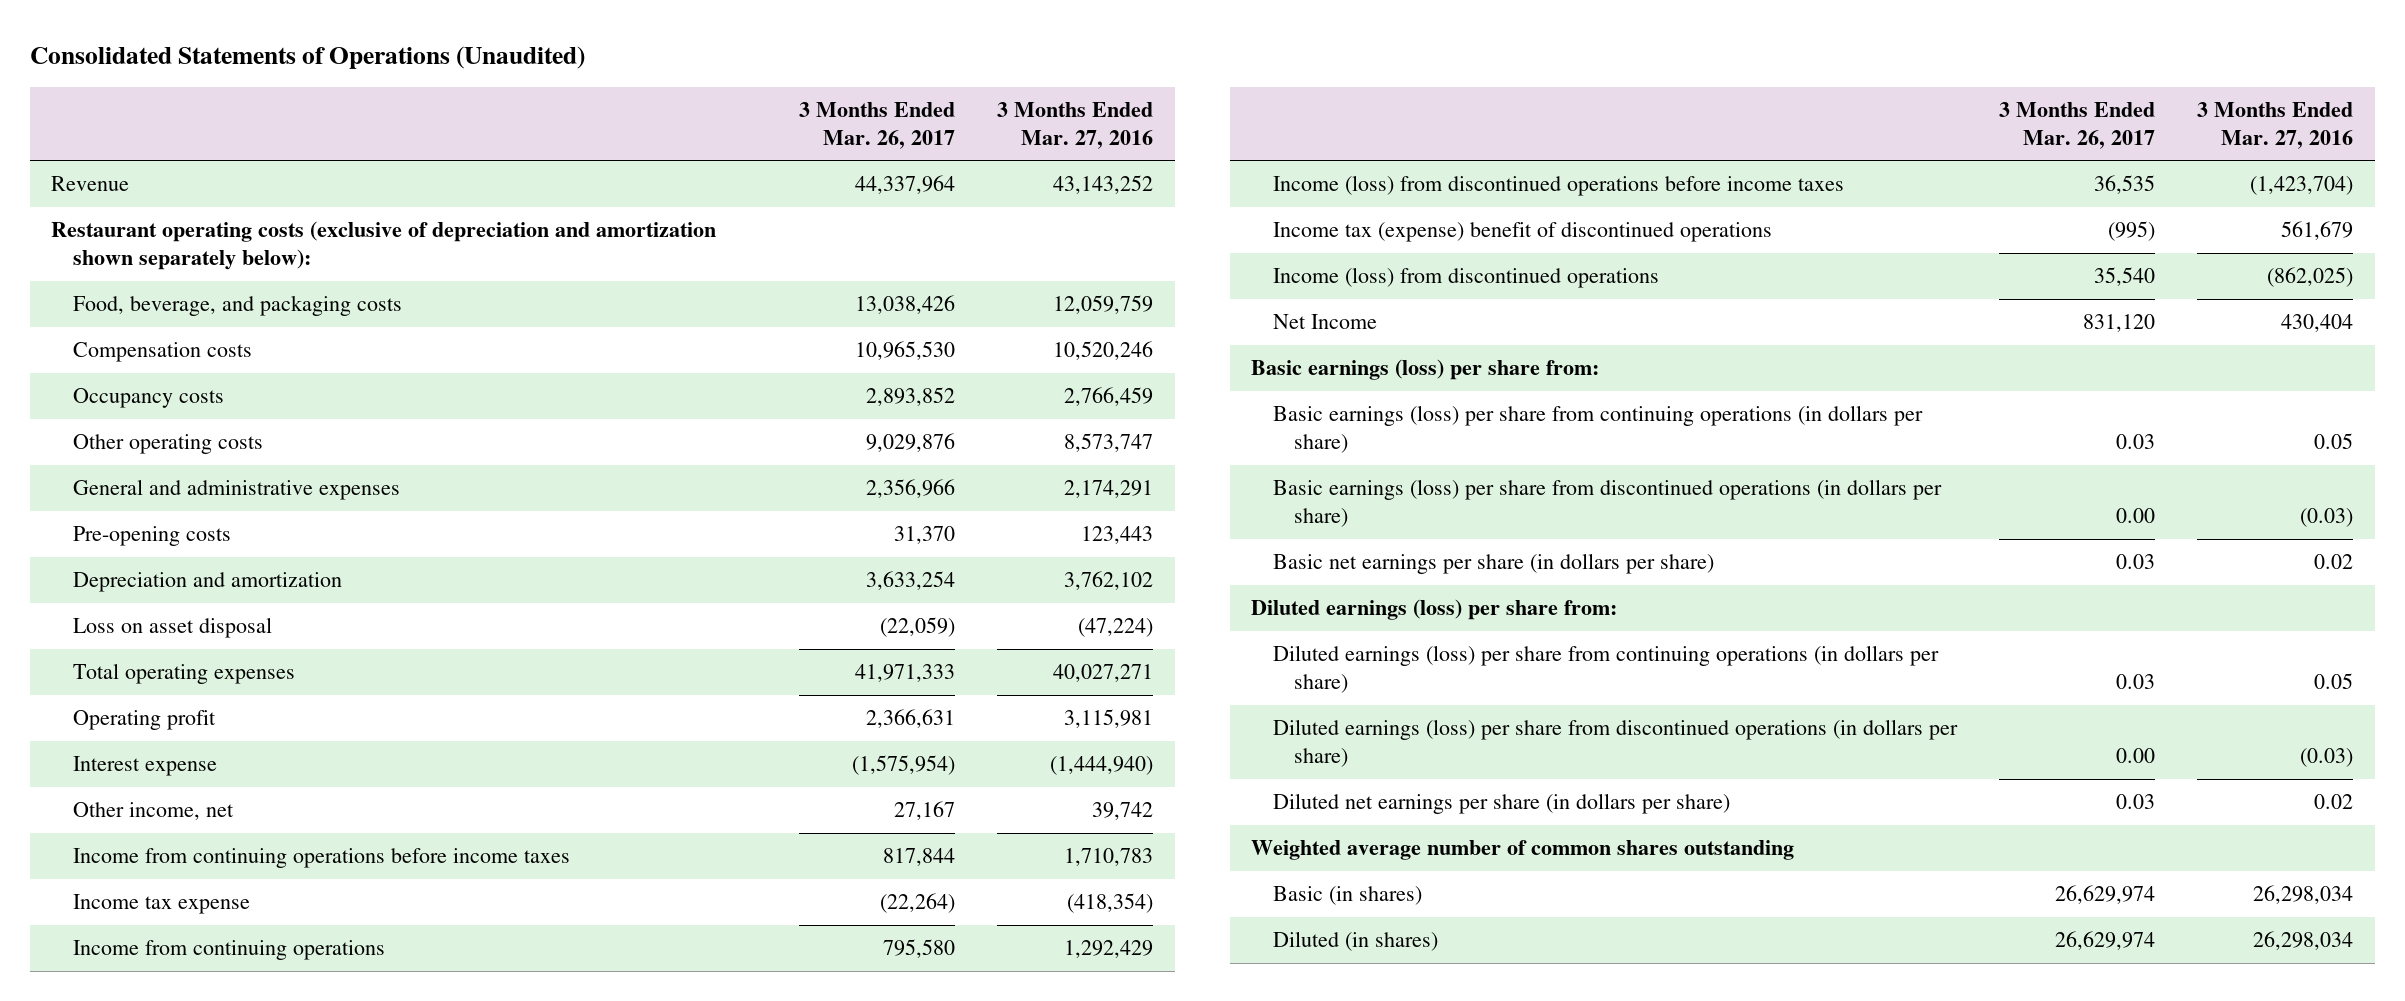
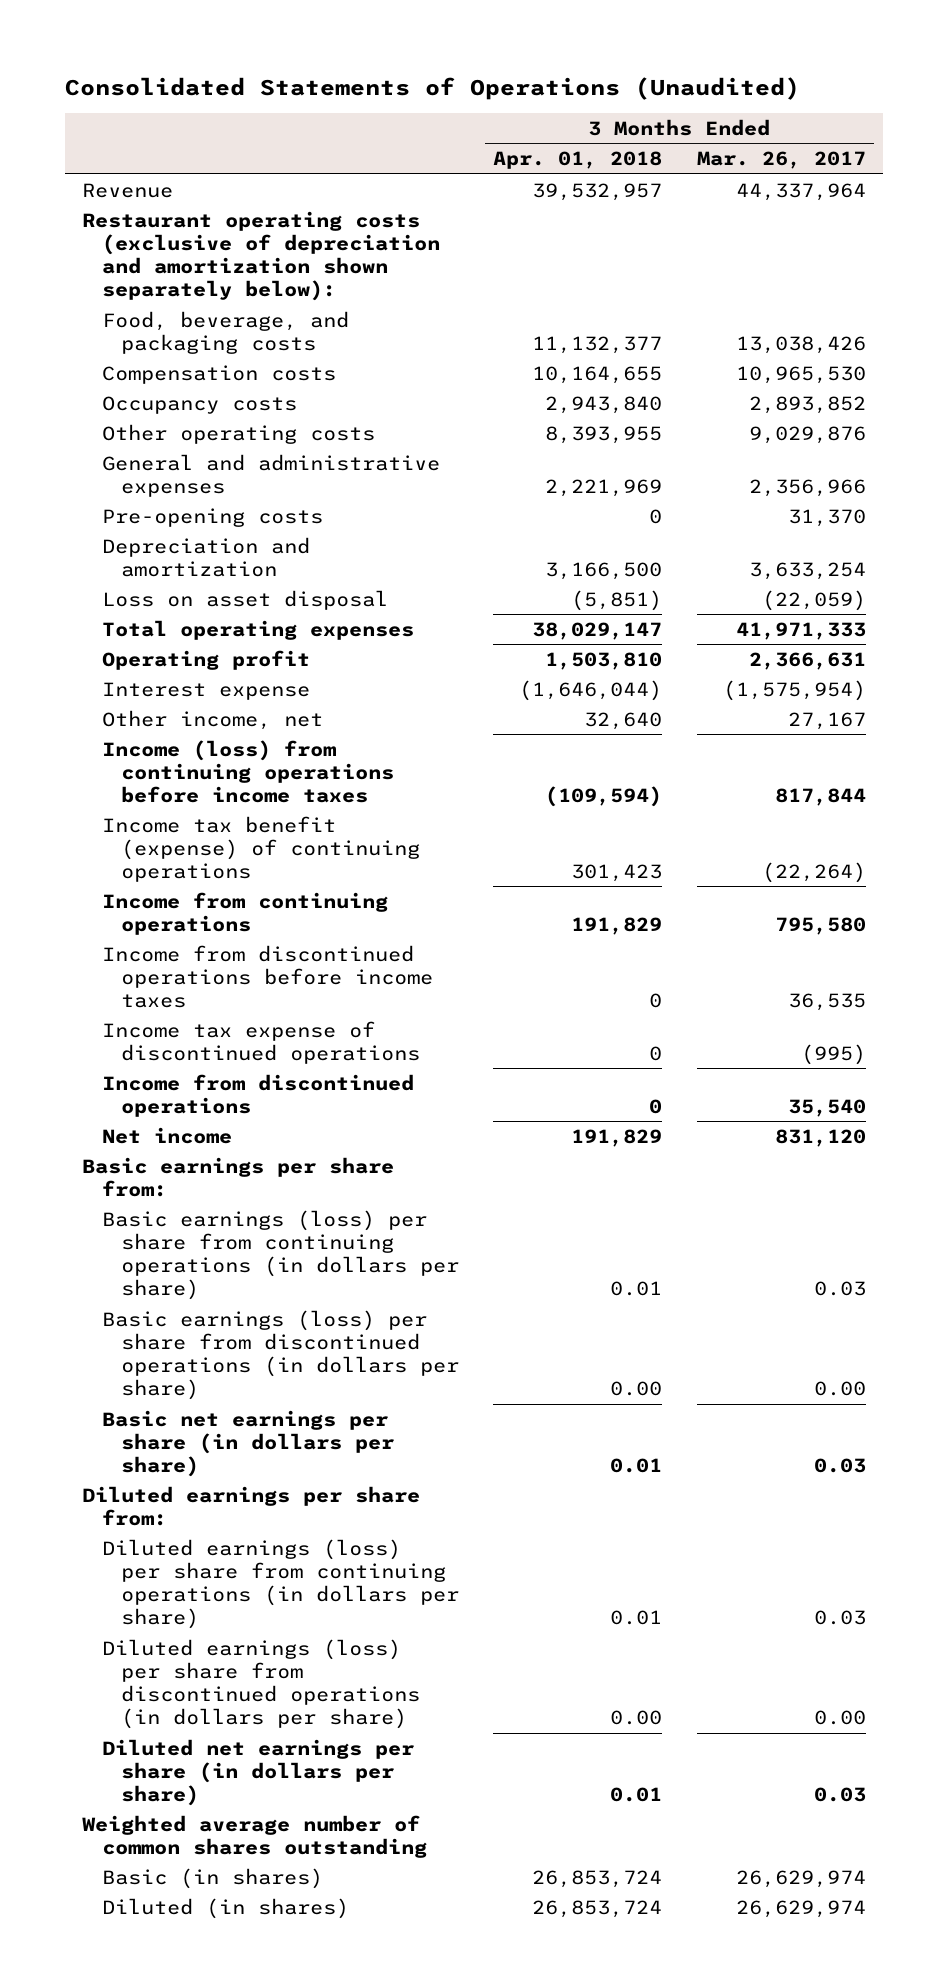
- | 3 Months Ended Mar. 26, 2017 | 3 Months Ended Mar. 27, 2016
+ | 3 Months Ended Apr. 01, 2018 | 3 Months Ended Mar. 26, 2017
- Income from continuing operations before income taxes | 817,844 | 1,710,783
- Income tax expense | (22,264) | (418,354)
+ Income (loss) from continuing operations before income taxes | (109,594) | 817,844
+ Income tax benefit (expense) of continuing operations | 301,423 | (22,264)
- Income (loss) from discontinued operations before income taxes | 36,535 | (1,423,704)
- Income tax (expense) benefit of discontinued operations | (995) | 561,679
- Income (loss) from discontinued operations | 35,540 | (862,025)
- Net Income | 831,120 | 430,404
- Basic earnings (loss) per share from:
+ Income from discontinued operations before income taxes | 0 | 36,535
+ Income tax expense of discontinued operations | 0 | (995)
+ Income from discontinued operations | 0 | 35,540
+ Net income | 191,829 | 831,120
+ Basic earnings per share from:
- Diluted earnings (loss) per share from:
+ Diluted earnings per share from:

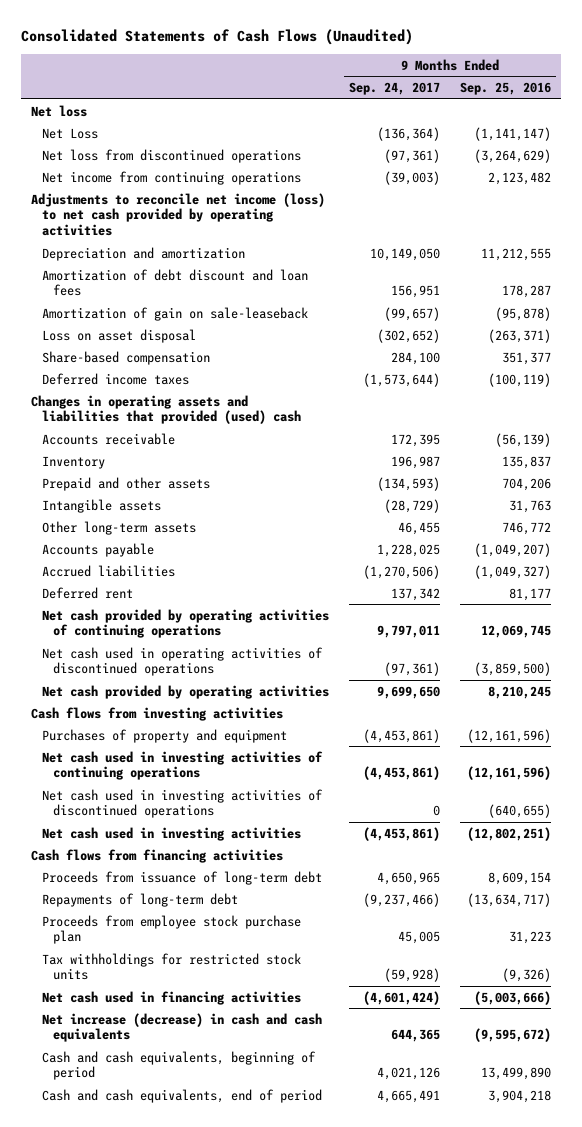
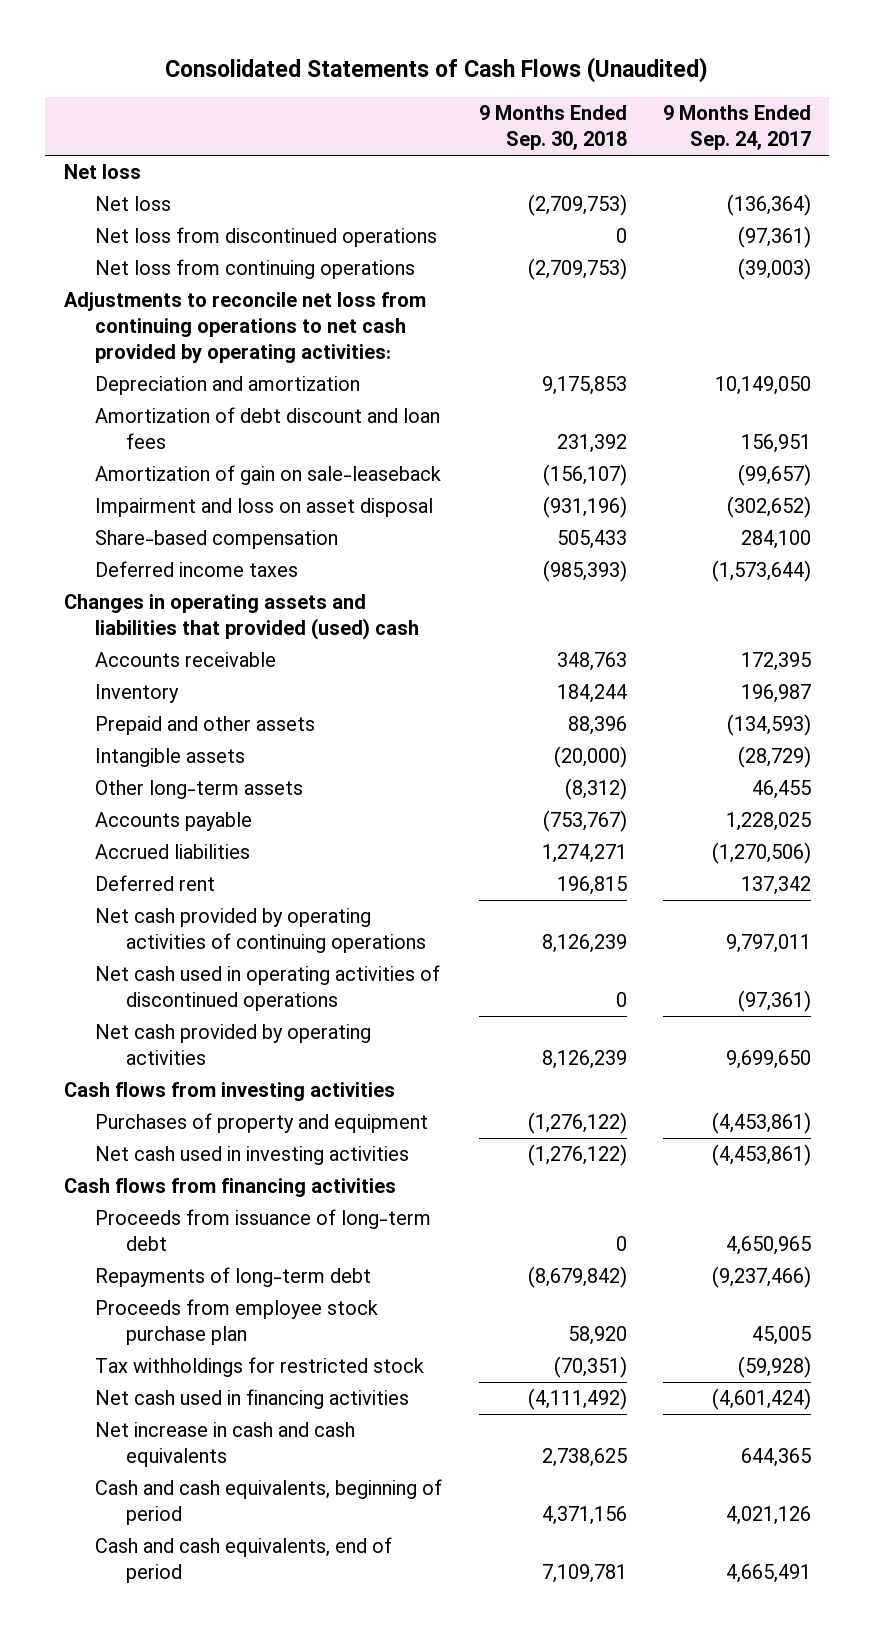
- | 9 Months Ended Sep. 24, 2017 | 9 Months Ended Sep. 25, 2016
+ | 9 Months Ended Sep. 30, 2018 | 9 Months Ended Sep. 24, 2017
- Net Loss | (136,364) | (1,141,147)
+ Net loss | (2,709,753) | (136,364)
- Net income from continuing operations | (39,003) | 2,123,482
- Adjustments to reconcile net income (loss) to net cash provided by operating activities
+ Net loss from continuing operations | (2,709,753) | (39,003)
+ Adjustments to reconcile net loss from continuing operations to net cash provided by operating activities:
- Loss on asset disposal | (302,652) | (263,371)
+ Impairment and loss on asset disposal | (931,196) | (302,652)
- Net cash used in investing activities of continuing operations | (4,453,861) | (12,161,596)
- Net cash used in investing activities of discontinued operations | 0 | (640,655)
- Tax withholdings for restricted stock units | (59,928) | (9,326)
+ Tax withholdings for restricted stock | (70,351) | (59,928)
- Net increase (decrease) in cash and cash equivalents | 644,365 | (9,595,672)
+ Net increase in cash and cash equivalents | 2,738,625 | 644,365

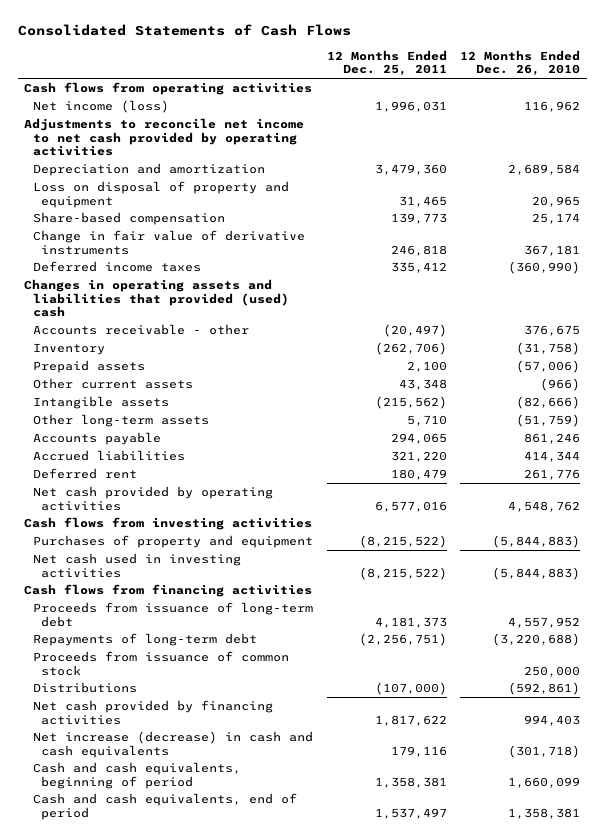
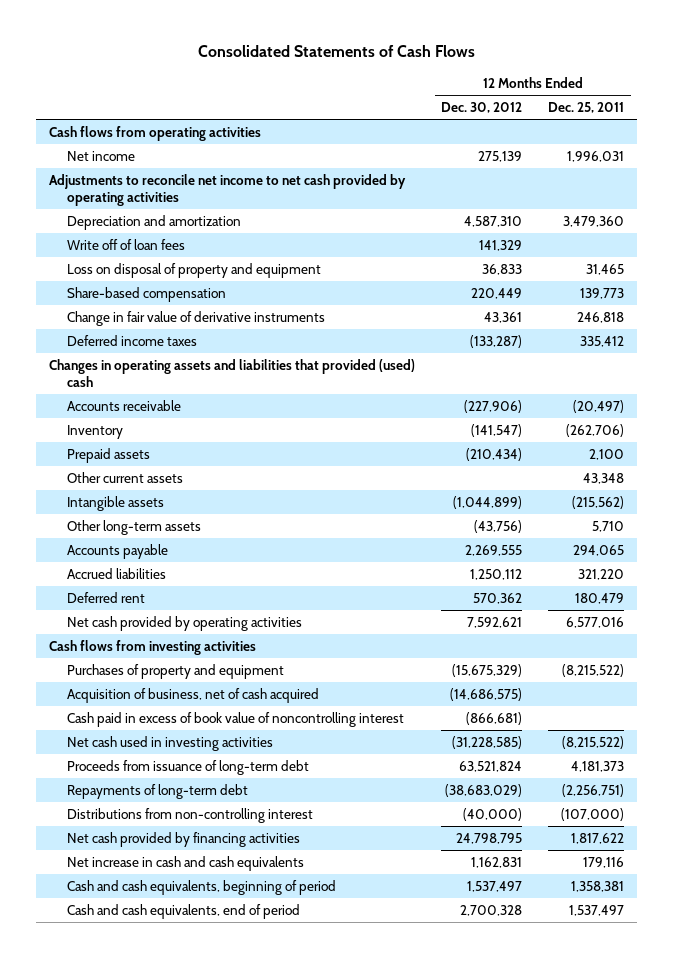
- | 12 Months Ended Dec. 25, 2011 | 12 Months Ended Dec. 26, 2010
+ | 12 Months Ended Dec. 30, 2012 | 12 Months Ended Dec. 25, 2011
- Net income (loss) | 1,996,031 | 116,962
+ Net income | 275,139 | 1,996,031
+ Write off of loan fees | 141,329 |
- Accounts receivable - other | (20,497) | 376,675
+ Accounts receivable | (227,906) | (20,497)
+ Acquisition of business, net of cash acquired | (14,686,575) |
+ Cash paid in excess of book value of noncontrolling interest | (866,681) |
- Cash flows from financing activities
- Proceeds from issuance of common stock | | 250,000
- Distributions | (107,000) | (592,861)
+ Distributions from non-controlling interest | (40,000) | (107,000)
- Net increase (decrease) in cash and cash equivalents | 179,116 | (301,718)
+ Net increase in cash and cash equivalents | 1,162,831 | 179,116

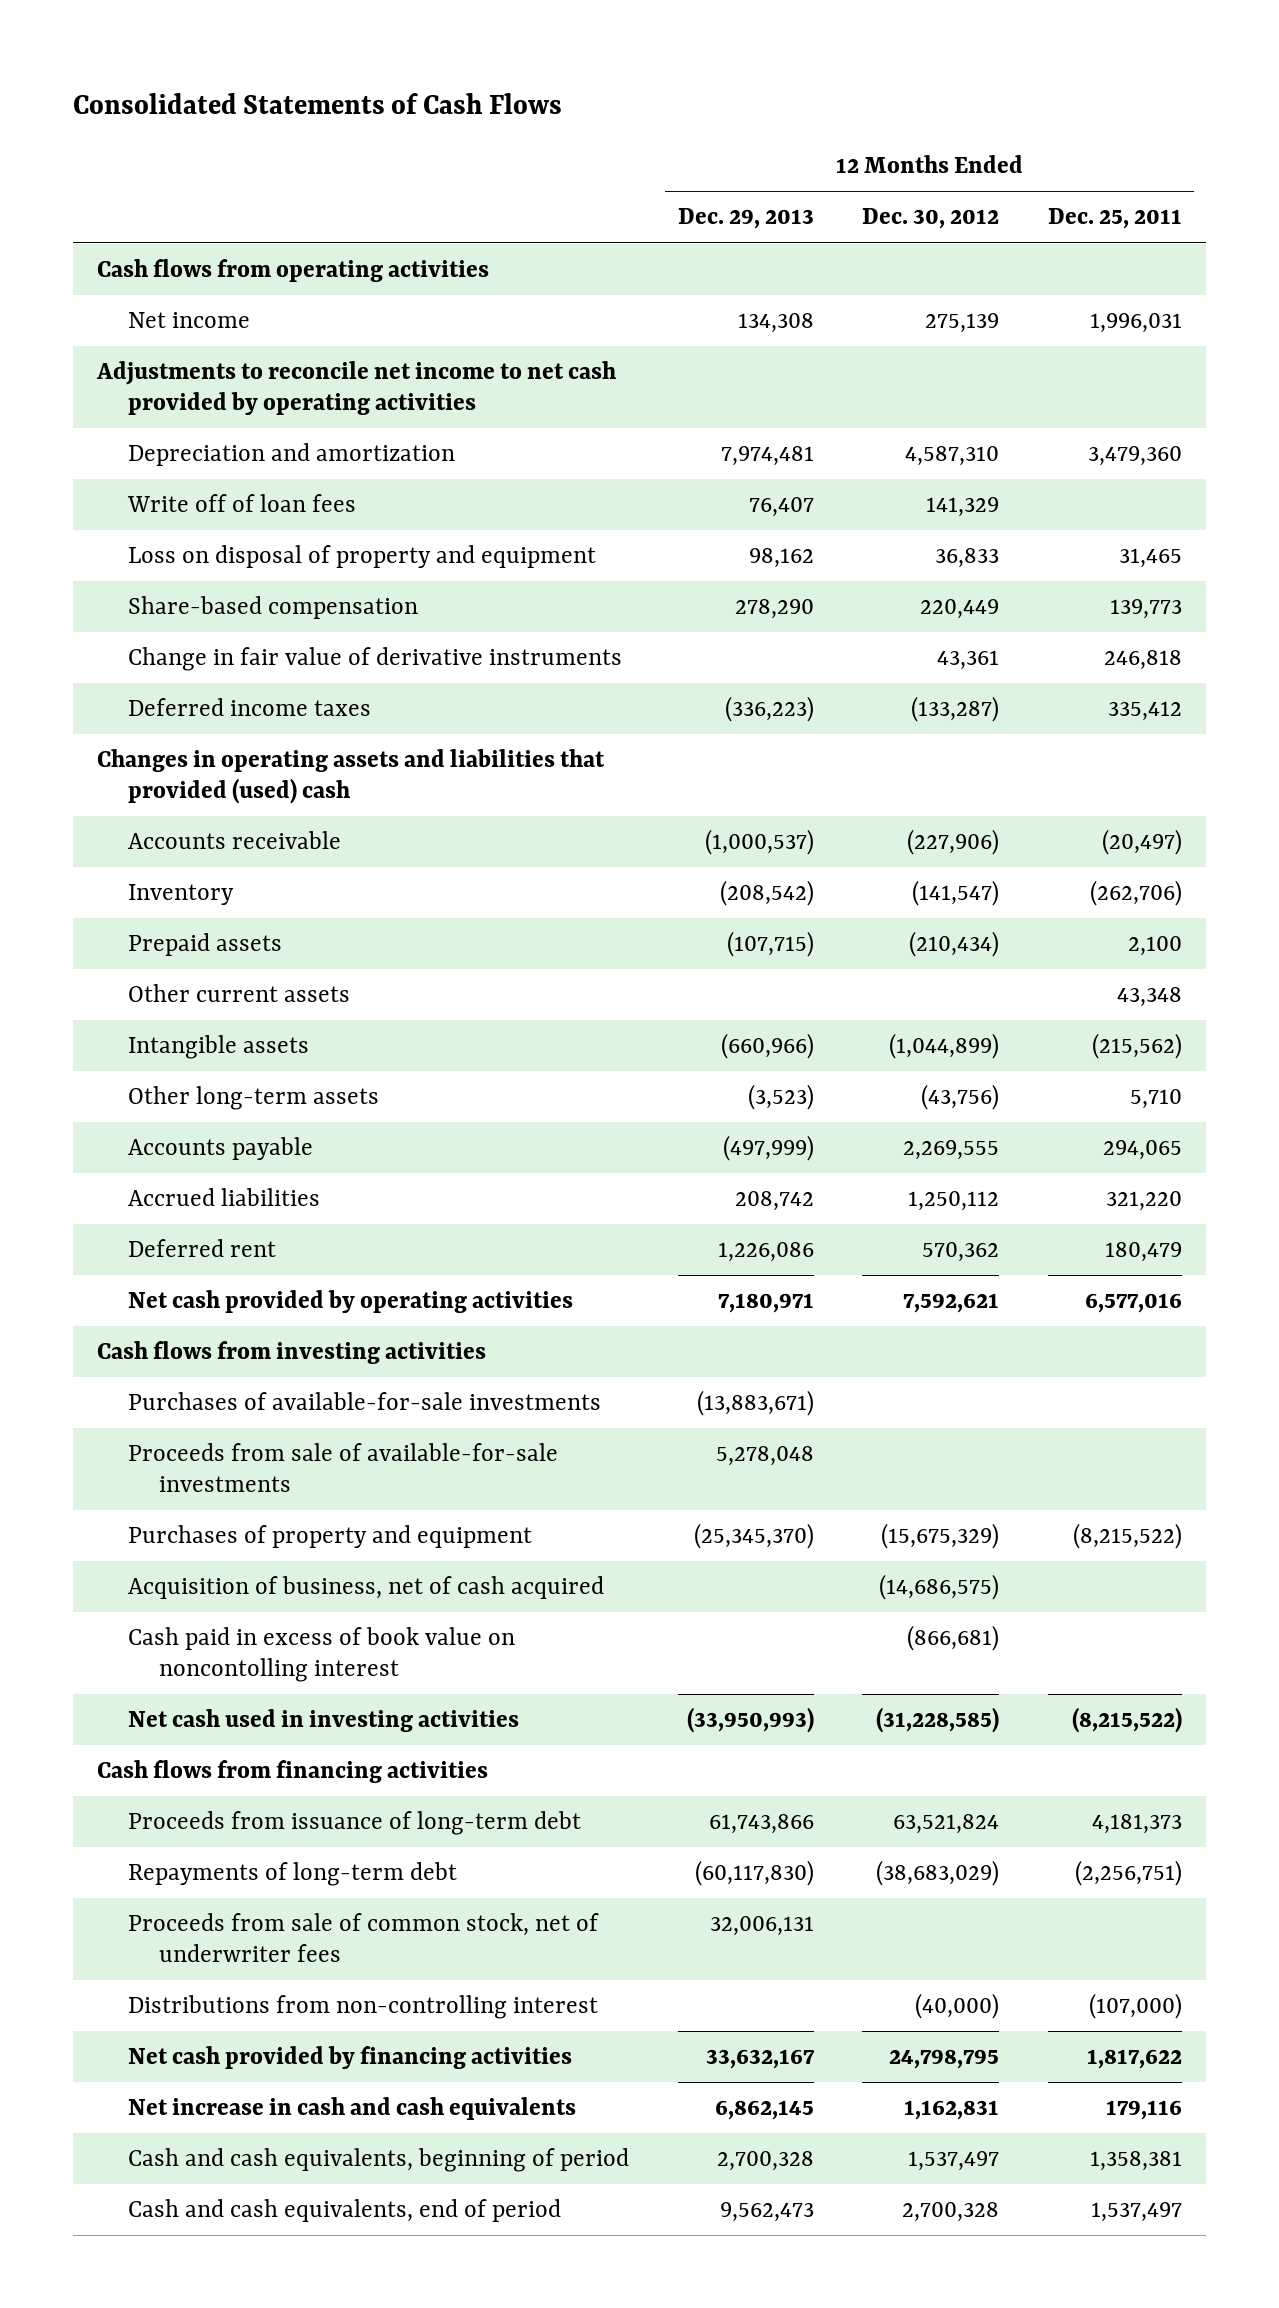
- | 12 Months Ended Dec. 30, 2012 | 12 Months Ended Dec. 25, 2011
+ | 12 Months Ended Dec. 29, 2013 | 12 Months Ended Dec. 30, 2012 | 12 Months Ended Dec. 25, 2011
+ Purchases of available-for-sale investments | (13,883,671) | |
+ Proceeds from sale of available-for-sale investments | 5,278,048 | |
- Cash paid in excess of book value of noncontrolling interest | (866,681) |
+ Cash paid in excess of book value on noncontolling interest | | (866,681) |
+ Cash flows from financing activities
+ Proceeds from sale of common stock, net of underwriter fees | 32,006,131 | |

